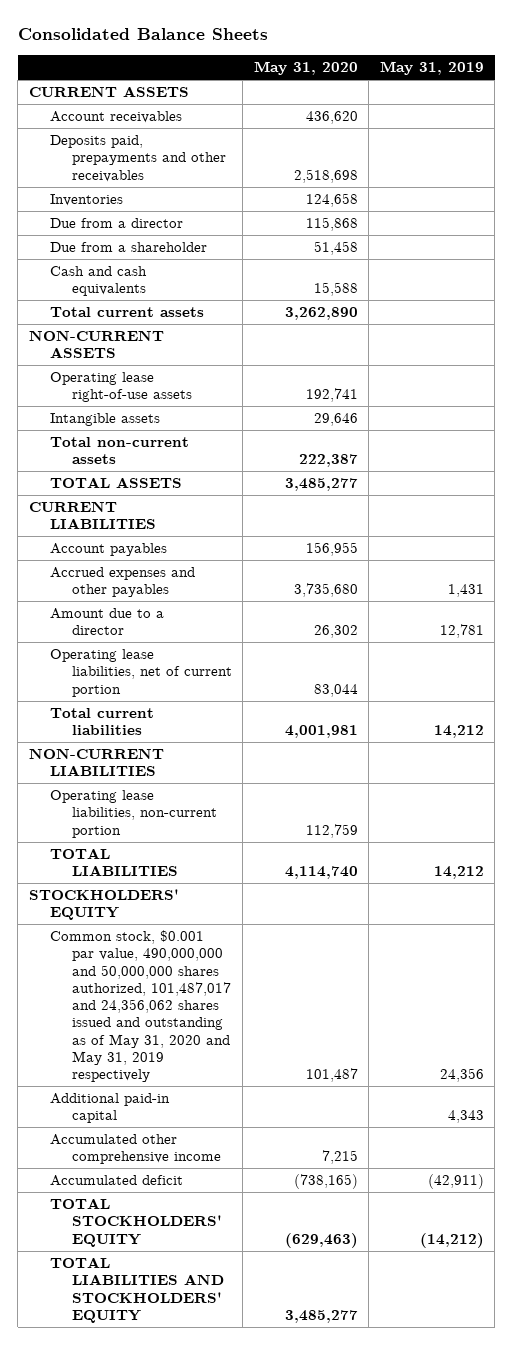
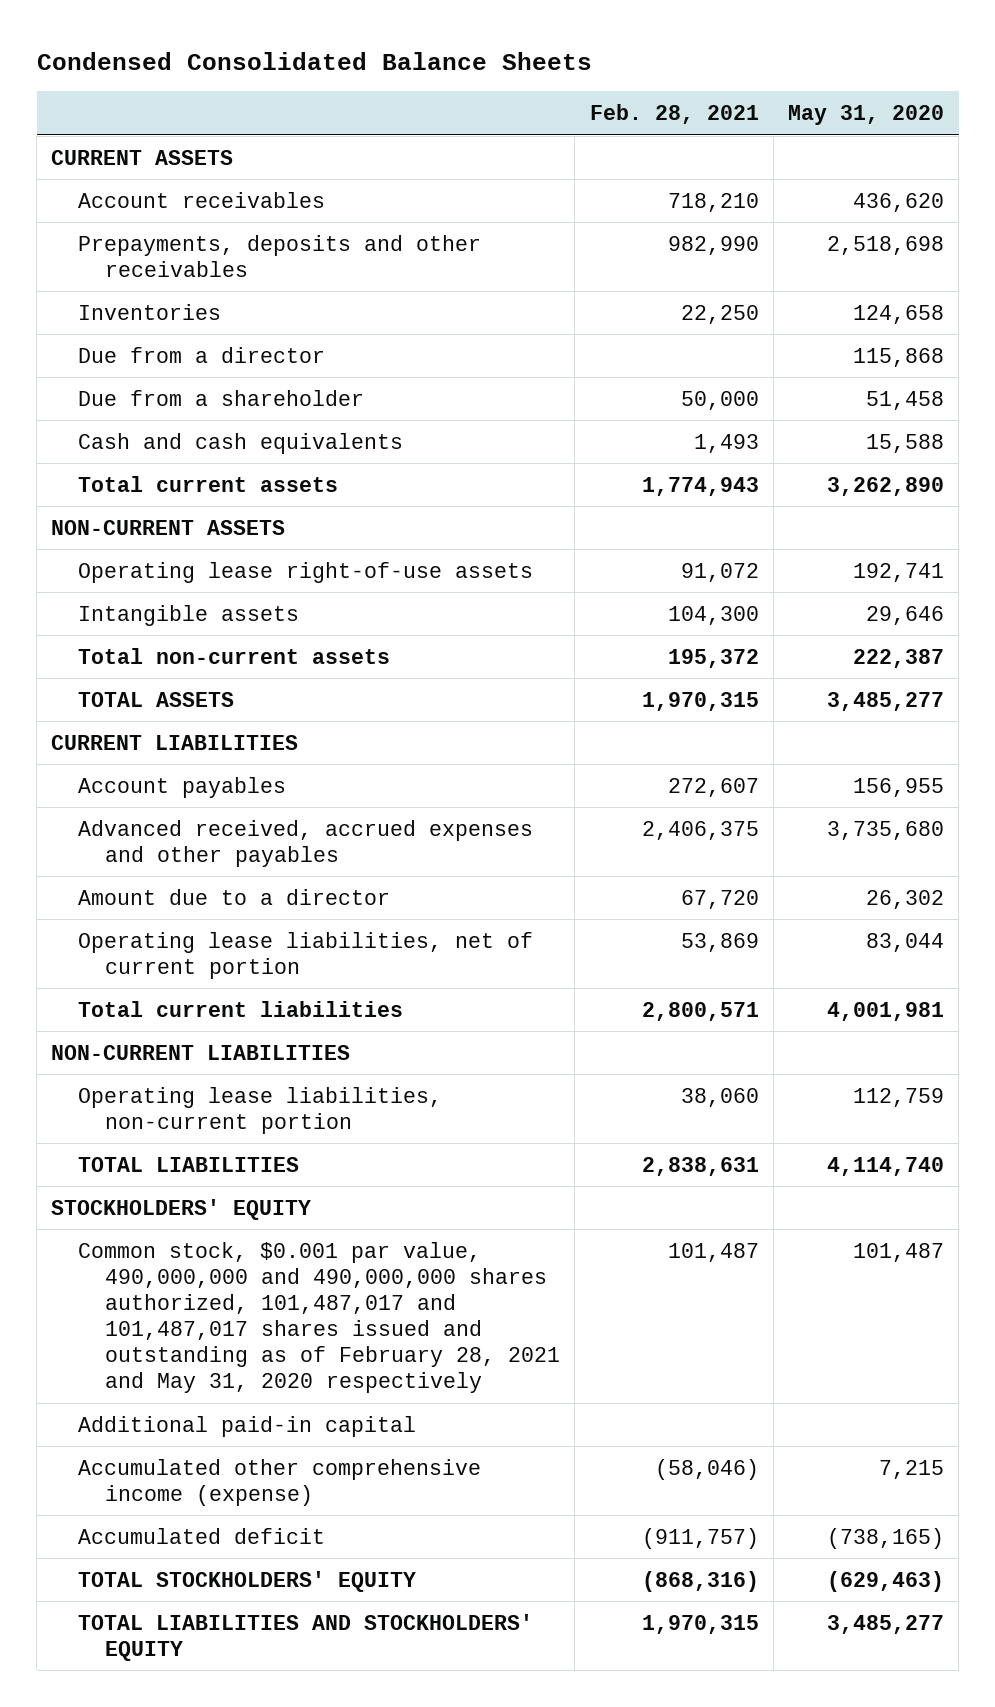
- Consolidated Balance Sheets
+ Condensed Consolidated Balance Sheets
- | May 31, 2020 | May 31, 2019
+ | Feb. 28, 2021 | May 31, 2020
- Deposits paid, prepayments and other receivables | 2,518,698 |
+ Prepayments, deposits and other receivables | 982,990 | 2,518,698
- Accrued expenses and other payables | 3,735,680 | 1,431
+ Advanced received, accrued expenses and other payables | 2,406,375 | 3,735,680
- Common stock, $0.001 par value, 490,000,000 and 50,000,000 shares authorized, 101,487,017 and 24,356,062 shares issued and outstanding as of May 31, 2020 and May 31, 2019 respectively | 101,487 | 24,356
+ Common stock, $0.001 par value, 490,000,000 and 490,000,000 shares authorized, 101,487,017 and 101,487,017 shares issued and outstanding as of February 28, 2021 and May 31, 2020 respectively | 101,487 | 101,487
- Accumulated other comprehensive income | 7,215 |
+ Accumulated other comprehensive income (expense) | (58,046) | 7,215

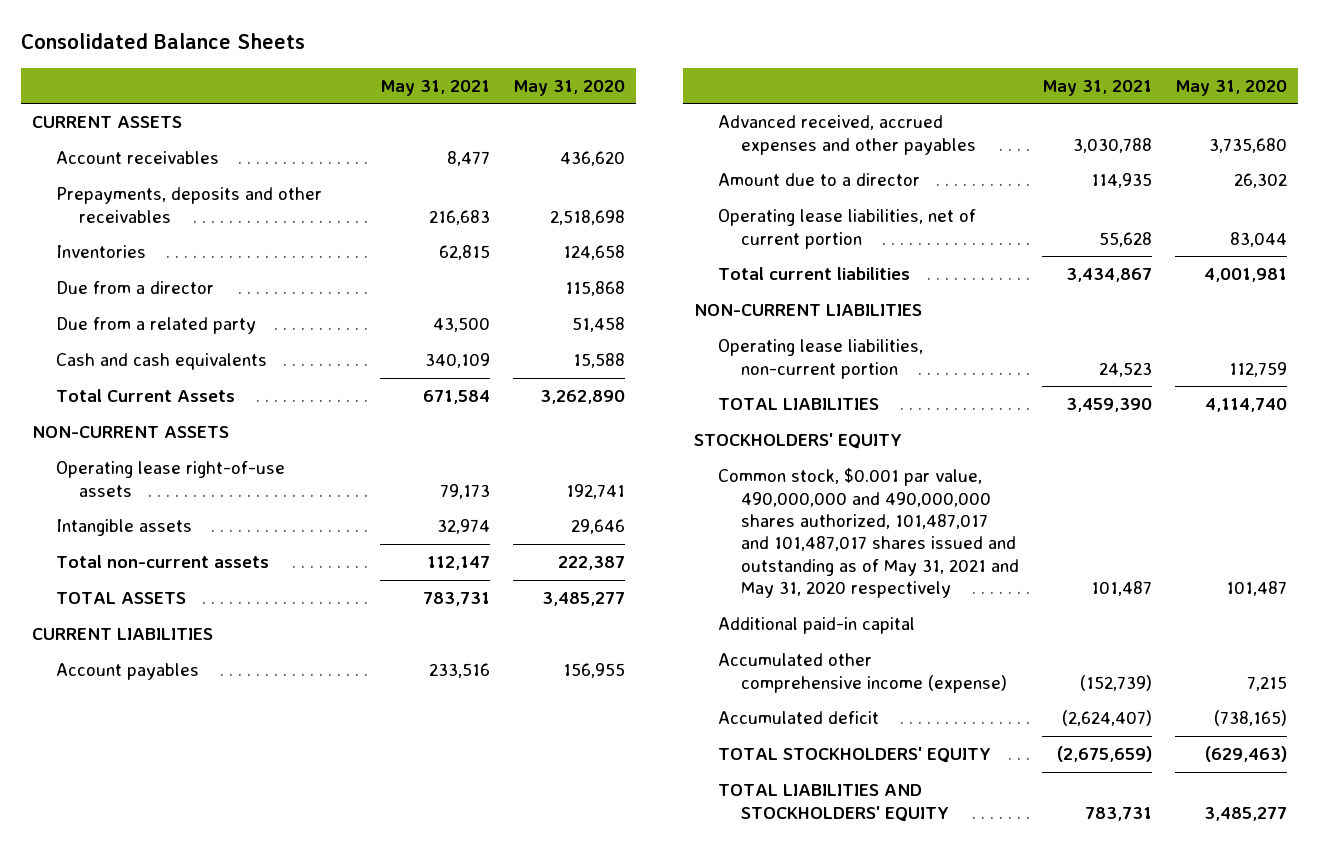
- Condensed Consolidated Balance Sheets
+ Consolidated Balance Sheets
- | Feb. 28, 2021 | May 31, 2020
+ | May 31, 2021 | May 31, 2020
- Due from a shareholder | 50,000 | 51,458
+ Due from a related party | 43,500 | 51,458
- Total current assets | 1,774,943 | 3,262,890
+ Total Current Assets | 671,584 | 3,262,890
- Common stock, $0.001 par value, 490,000,000 and 490,000,000 shares authorized, 101,487,017 and 101,487,017 shares issued and outstanding as of February 28, 2021 and May 31, 2020 respectively | 101,487 | 101,487
+ Common stock, $0.001 par value, 490,000,000 and 490,000,000 shares authorized, 101,487,017 and 101,487,017 shares issued and outstanding as of May 31, 2021 and May 31, 2020 respectively | 101,487 | 101,487

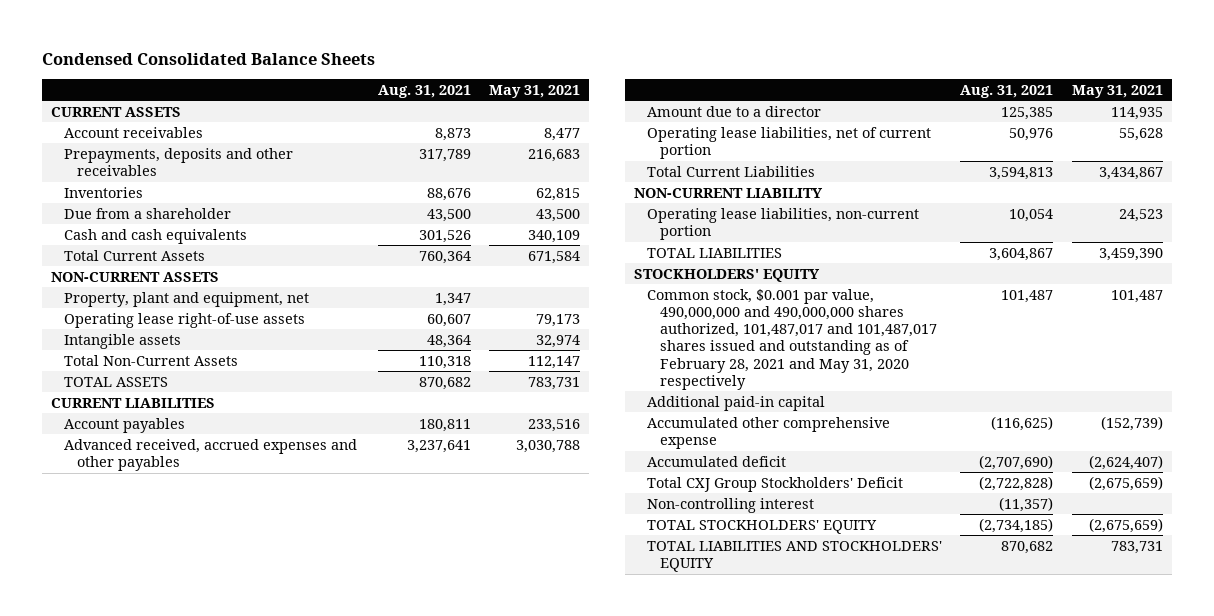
- Consolidated Balance Sheets
+ Condensed Consolidated Balance Sheets
- | May 31, 2021 | May 31, 2020
+ | Aug. 31, 2021 | May 31, 2021
- Due from a director | | 115,868
- Due from a related party | 43,500 | 51,458
+ Due from a shareholder | 43,500 | 43,500
+ Property, plant and equipment, net | 1,347 |
- Total non-current assets | 112,147 | 222,387
+ Total Non-Current Assets | 110,318 | 112,147
- Total current liabilities | 3,434,867 | 4,001,981
- NON-CURRENT LIABILITIES
+ Total Current Liabilities | 3,594,813 | 3,434,867
+ NON-CURRENT LIABILITY
- Common stock, $0.001 par value, 490,000,000 and 490,000,000 shares authorized, 101,487,017 and 101,487,017 shares issued and outstanding as of May 31, 2021 and May 31, 2020 respectively | 101,487 | 101,487
+ Common stock, $0.001 par value, 490,000,000 and 490,000,000 shares authorized, 101,487,017 and 101,487,017 shares issued and outstanding as of February 28, 2021 and May 31, 2020 respectively | 101,487 | 101,487
- Accumulated other comprehensive income (expense) | (152,739) | 7,215
+ Accumulated other comprehensive expense | (116,625) | (152,739)
+ Total CXJ Group Stockholders' Deficit | (2,722,828) | (2,675,659)
+ Non-controlling interest | (11,357) |

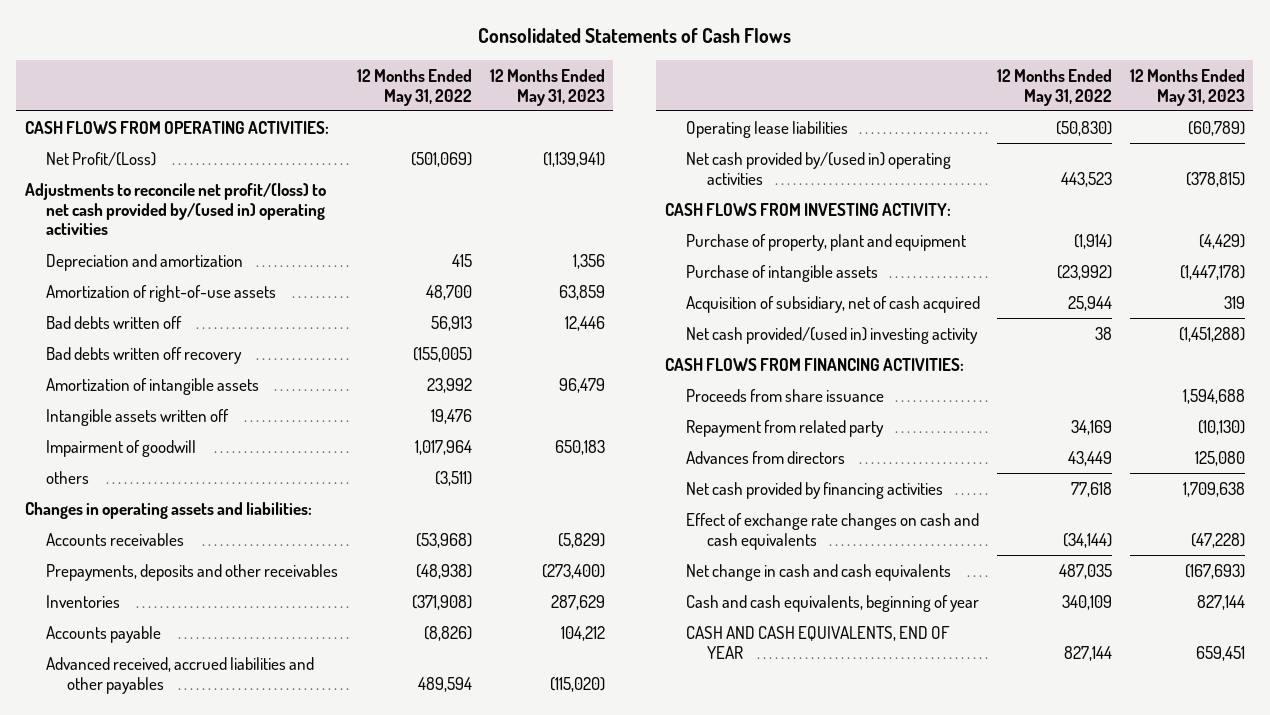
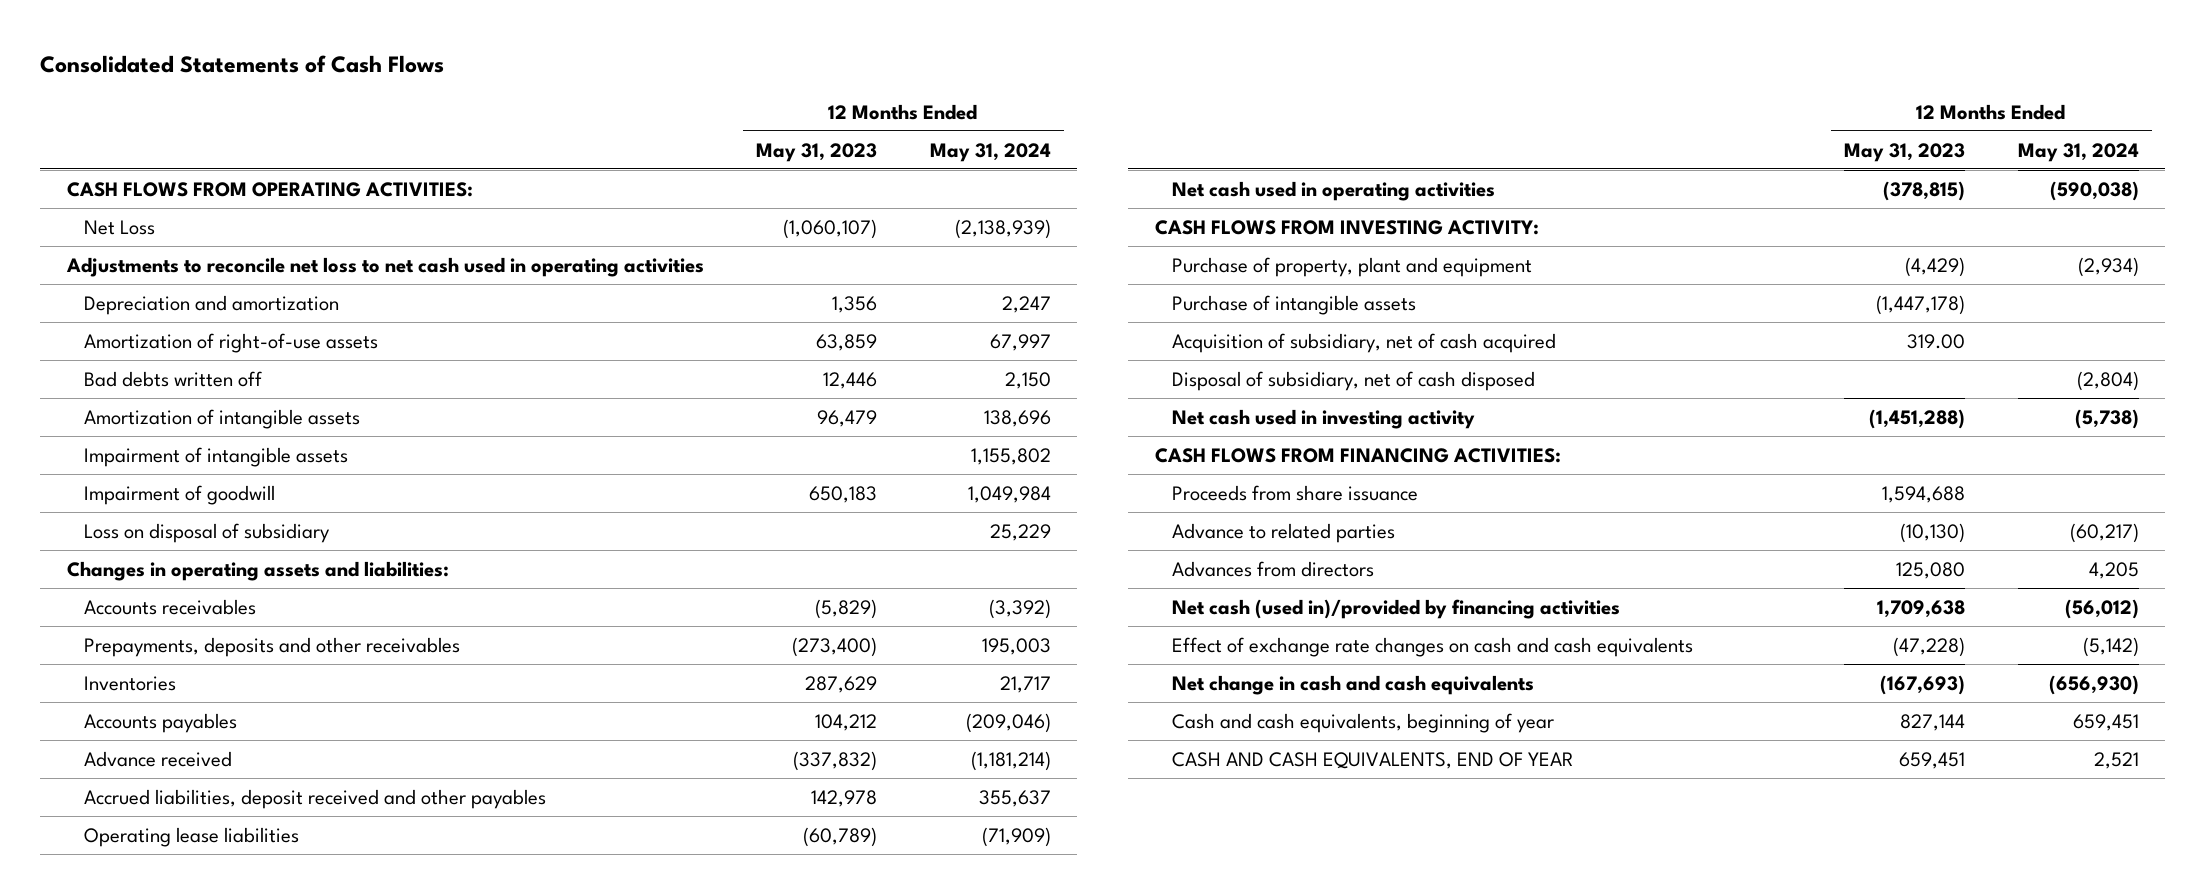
- | 12 Months Ended May 31, 2022 | 12 Months Ended May 31, 2023
+ | 12 Months Ended May 31, 2023 | 12 Months Ended May 31, 2024
- Net Profit/(Loss) | (501,069) | (1,139,941)
- Adjustments to reconcile net profit/(loss) to net cash provided by/(used in) operating activities
+ Net Loss | (1,060,107) | (2,138,939)
+ Adjustments to reconcile net loss to net cash used in operating activities
- Bad debts written off recovery | (155,005) |
- Intangible assets written off | 19,476 |
+ Impairment of intangible assets | | 1,155,802
- others | (3,511) |
+ Loss on disposal of subsidiary | | 25,229
- Accounts payable | (8,826) | 104,212
- Advanced received, accrued liabilities and other payables | 489,594 | (115,020)
+ Accounts payables | 104,212 | (209,046)
+ Advance received | (337,832) | (1,181,214)
+ Accrued liabilities, deposit received and other payables | 142,978 | 355,637
- Net cash provided by/(used in) operating activities | 443,523 | (378,815)
+ Net cash used in operating activities | (378,815) | (590,038)
- Acquisition of subsidiary, net of cash acquired | 25,944 | 319
- Net cash provided/(used in) investing activity | 38 | (1,451,288)
+ Acquisition of subsidiary, net of cash acquired | 319.00 |
+ Disposal of subsidiary, net of cash disposed | | (2,804)
+ Net cash used in investing activity | (1,451,288) | (5,738)
- Repayment from related party | 34,169 | (10,130)
+ Advance to related parties | (10,130) | (60,217)
- Net cash provided by financing activities | 77,618 | 1,709,638
+ Net cash (used in)/provided by financing activities | 1,709,638 | (56,012)

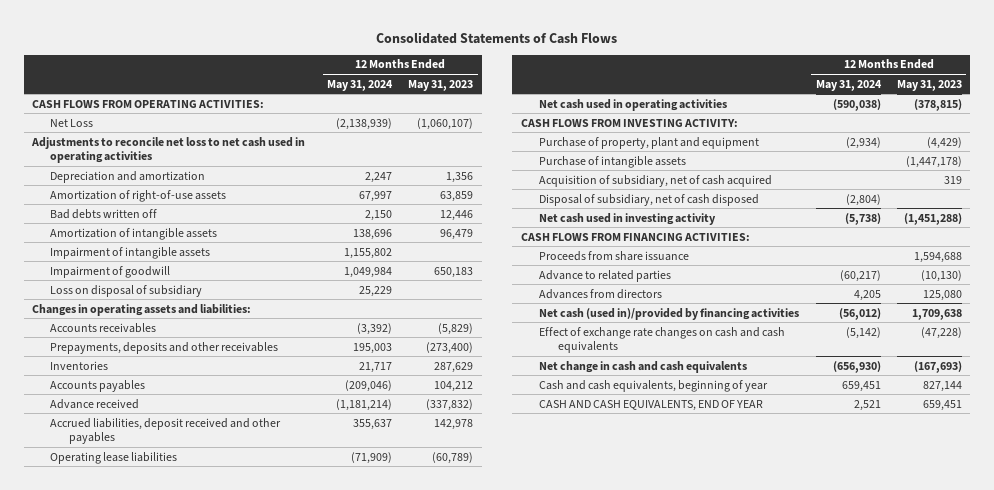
- | 12 Months Ended May 31, 2023 | 12 Months Ended May 31, 2024
+ | 12 Months Ended May 31, 2024 | 12 Months Ended May 31, 2023
- Acquisition of subsidiary, net of cash acquired | 319.00 |
+ Acquisition of subsidiary, net of cash acquired | | 319

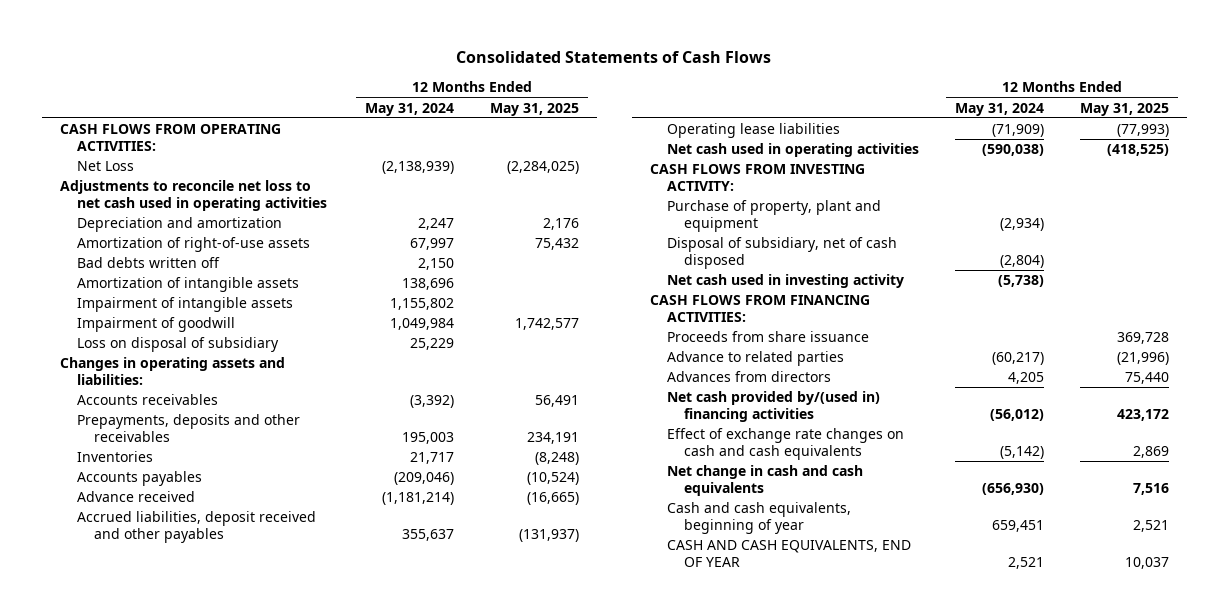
- | 12 Months Ended May 31, 2024 | 12 Months Ended May 31, 2023
+ | 12 Months Ended May 31, 2024 | 12 Months Ended May 31, 2025
- Purchase of intangible assets | | (1,447,178)
- Acquisition of subsidiary, net of cash acquired | | 319
- Net cash (used in)/provided by financing activities | (56,012) | 1,709,638
+ Net cash provided by/(used in) financing activities | (56,012) | 423,172

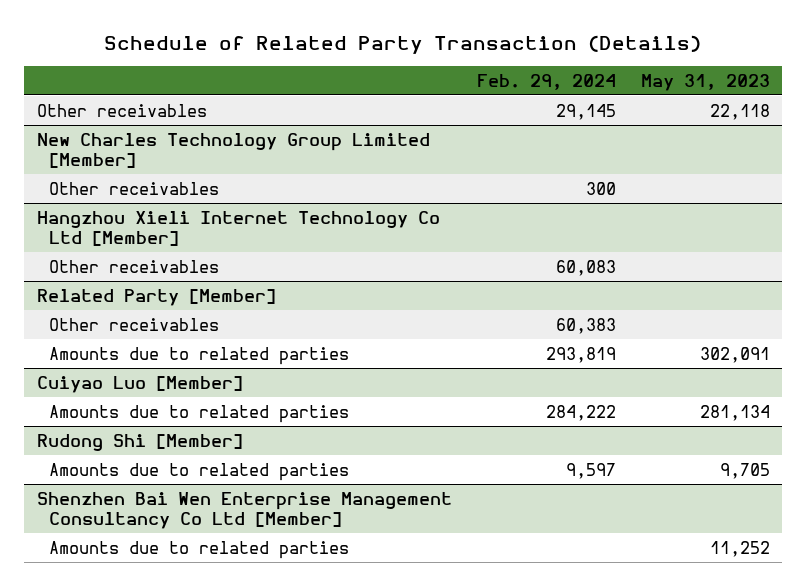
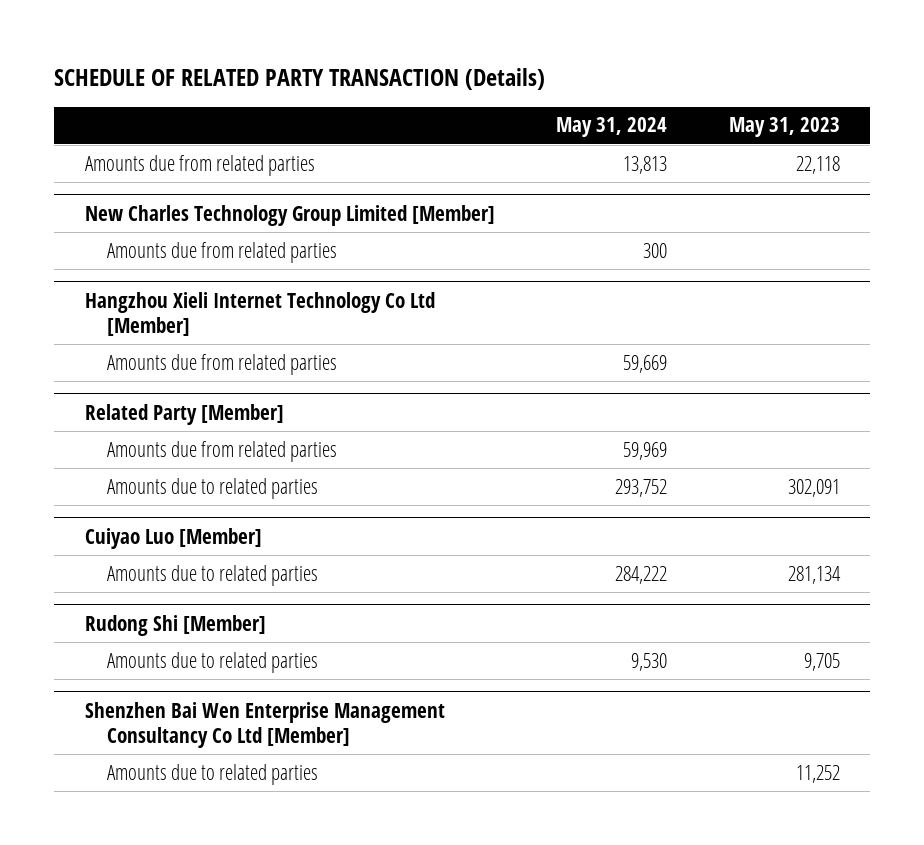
- Schedule of Related Party Transaction (Details)
+ SCHEDULE OF RELATED PARTY TRANSACTION (Details)
- | Feb. 29, 2024 | May 31, 2023
+ | May 31, 2024 | May 31, 2023
- Other receivables | 29,145 | 22,118
+ Amounts due from related parties | 13,813 | 22,118
@ New Charles Technology Group Limited [Member]
- Other receivables | 300 |
+ Amounts due from related parties | 300 |
@ Hangzhou Xieli Internet Technology Co Ltd [Member]
- Other receivables | 60,083 |
+ Amounts due from related parties | 59,669 |
@ Related Party [Member]
- Other receivables | 60,383 |
+ Amounts due from related parties | 59,969 |

